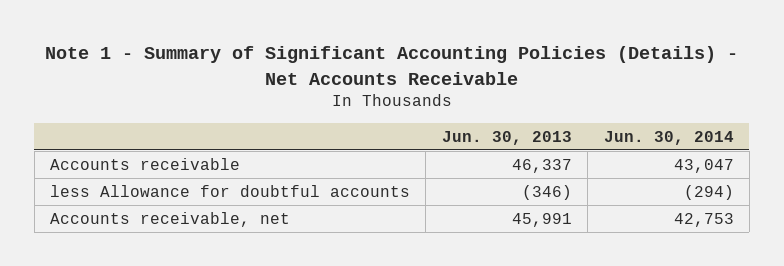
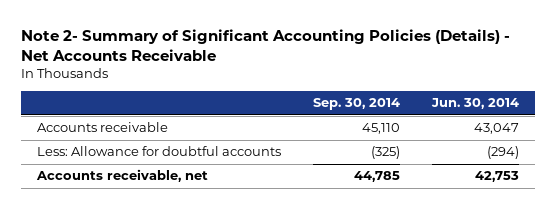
- Note 1 - Summary of Significant Accounting Policies (Details) - Net Accounts Receivable
+ Note 2- Summary of Significant Accounting Policies (Details) - Net Accounts Receivable
- | Jun. 30, 2013 | Jun. 30, 2014
+ | Sep. 30, 2014 | Jun. 30, 2014
- less Allowance for doubtful accounts | (346) | (294)
+ Less: Allowance for doubtful accounts | (325) | (294)

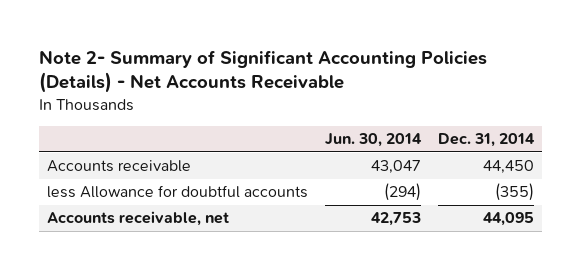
- | Sep. 30, 2014 | Jun. 30, 2014
+ | Jun. 30, 2014 | Dec. 31, 2014
- Less: Allowance for doubtful accounts | (325) | (294)
+ less Allowance for doubtful accounts | (294) | (355)

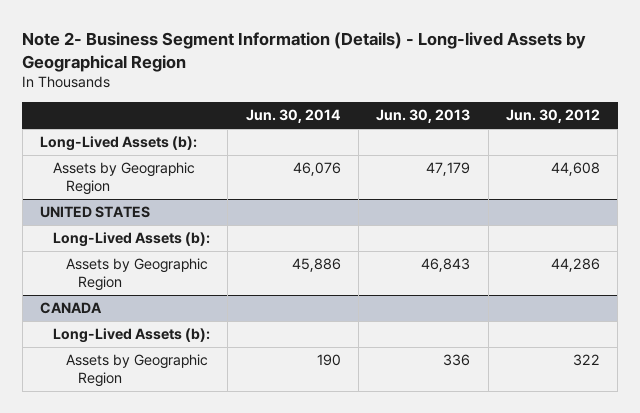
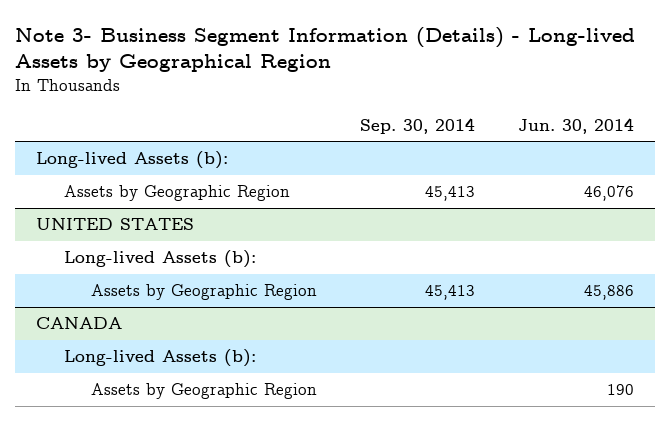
- Note 2- Business Segment Information (Details) - Long-lived Assets by Geographical Region
+ Note 3- Business Segment Information (Details) - Long-lived Assets by Geographical Region
- | Jun. 30, 2014 | Jun. 30, 2013 | Jun. 30, 2012
+ | Sep. 30, 2014 | Jun. 30, 2014
- Long-Lived Assets (b):
+ Long-lived Assets (b):
@ UNITED STATES
- Long-Lived Assets (b):
+ Long-lived Assets (b):
@ CANADA
- Long-Lived Assets (b):
+ Long-lived Assets (b):

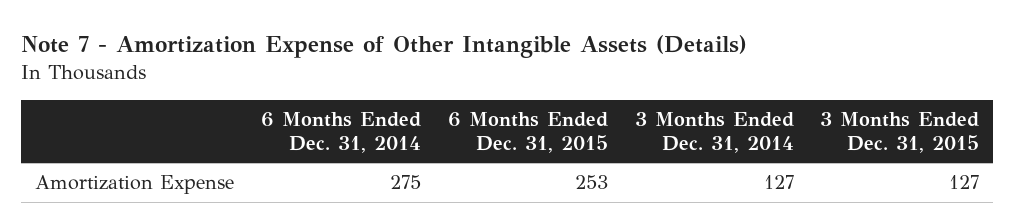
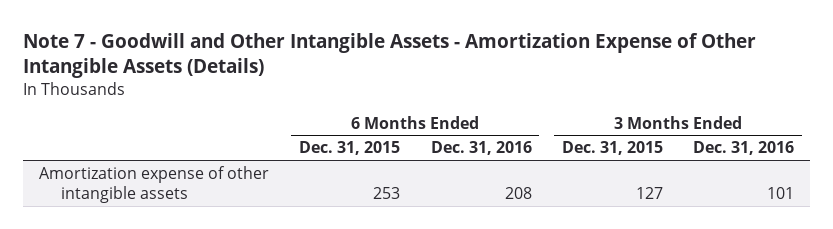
- Note 7 - Amortization Expense of Other Intangible Assets (Details)
+ Note 7 - Goodwill and Other Intangible Assets - Amortization Expense of Other Intangible Assets (Details)
- | 6 Months Ended Dec. 31, 2014 | 6 Months Ended Dec. 31, 2015 | 3 Months Ended Dec. 31, 2014 | 3 Months Ended Dec. 31, 2015
+ | 6 Months Ended Dec. 31, 2015 | 6 Months Ended Dec. 31, 2016 | 3 Months Ended Dec. 31, 2015 | 3 Months Ended Dec. 31, 2016
- Amortization Expense | 275 | 253 | 127 | 127
+ Amortization expense of other intangible assets | 253 | 208 | 127 | 101

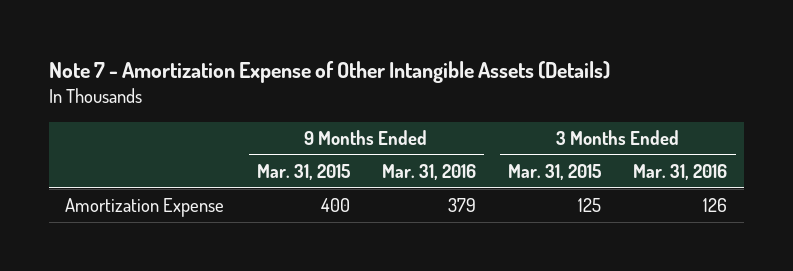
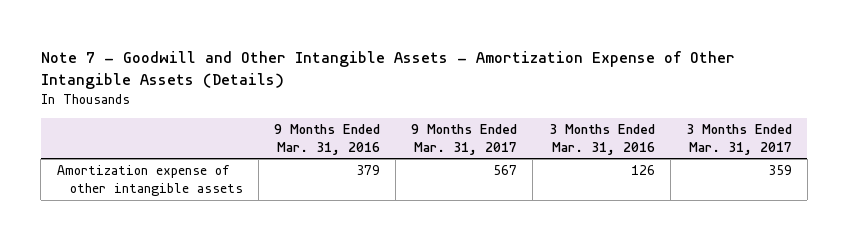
- Note 7 - Amortization Expense of Other Intangible Assets (Details)
+ Note 7 - Goodwill and Other Intangible Assets - Amortization Expense of Other Intangible Assets (Details)
- | 9 Months Ended Mar. 31, 2015 | 9 Months Ended Mar. 31, 2016 | 3 Months Ended Mar. 31, 2015 | 3 Months Ended Mar. 31, 2016
+ | 9 Months Ended Mar. 31, 2016 | 9 Months Ended Mar. 31, 2017 | 3 Months Ended Mar. 31, 2016 | 3 Months Ended Mar. 31, 2017
- Amortization Expense | 400 | 379 | 125 | 126
+ Amortization expense of other intangible assets | 379 | 567 | 126 | 359

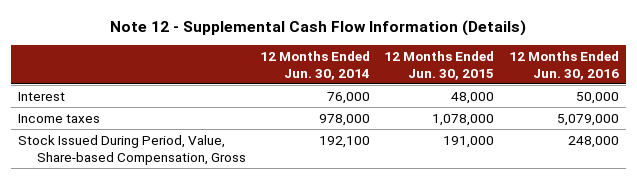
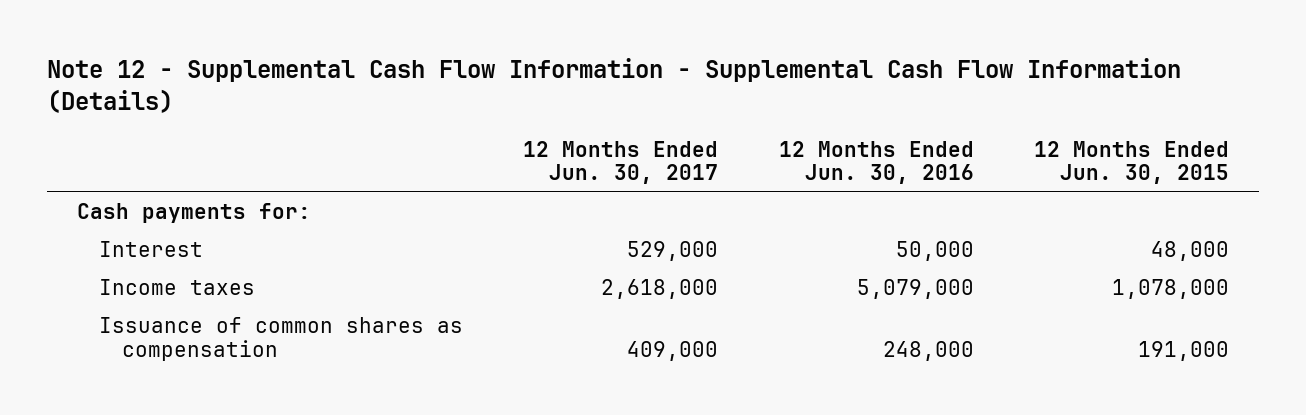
- Note 12 - Supplemental Cash Flow Information (Details)
+ Note 12 - Supplemental Cash Flow Information - Supplemental Cash Flow Information (Details)
- | 12 Months Ended Jun. 30, 2014 | 12 Months Ended Jun. 30, 2015 | 12 Months Ended Jun. 30, 2016
+ | 12 Months Ended Jun. 30, 2017 | 12 Months Ended Jun. 30, 2016 | 12 Months Ended Jun. 30, 2015
+ Cash payments for:
- Stock Issued During Period, Value, Share-based Compensation, Gross | 192,100 | 191,000 | 248,000
+ Issuance of common shares as compensation | 409,000 | 248,000 | 191,000

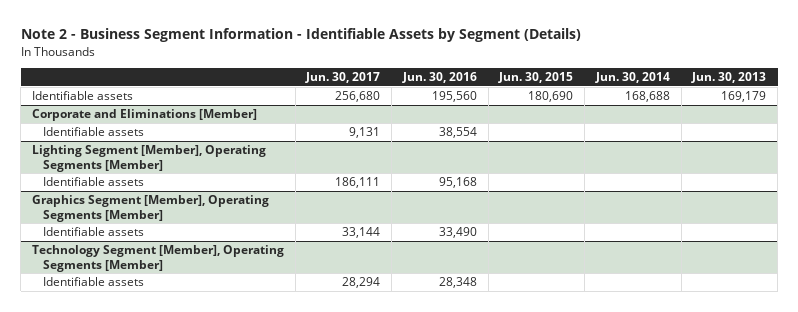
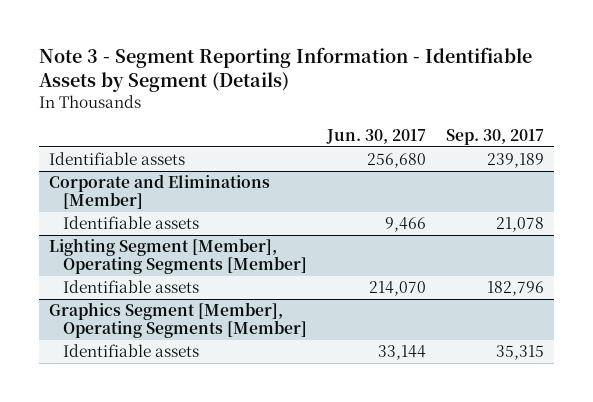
- Note 2 - Business Segment Information - Identifiable Assets by Segment (Details)
+ Note 3 - Segment Reporting Information - Identifiable Assets by Segment (Details)
- | Jun. 30, 2017 | Jun. 30, 2016 | Jun. 30, 2015 | Jun. 30, 2014 | Jun. 30, 2013
+ | Jun. 30, 2017 | Sep. 30, 2017
@ Corporate and Eliminations [Member]
- Identifiable assets | 9,131 | 38,554 | | |
+ Identifiable assets | 9,466 | 21,078
@ Lighting Segment [Member], Operating Segments [Member]
- Identifiable assets | 186,111 | 95,168 | | |
+ Identifiable assets | 214,070 | 182,796
- Technology Segment [Member], Operating Segments [Member]
- Identifiable assets | 28,294 | 28,348 | | |

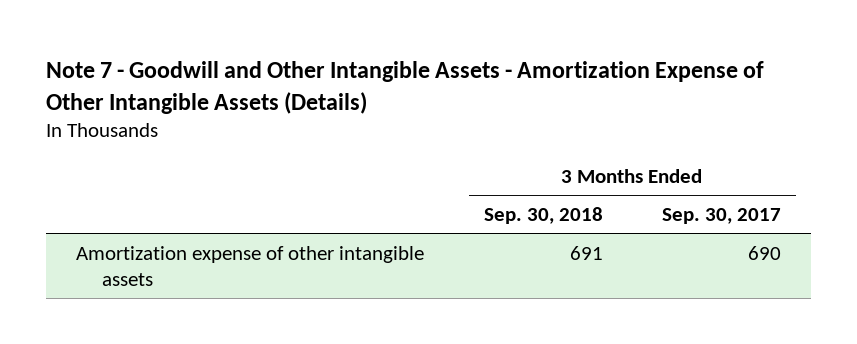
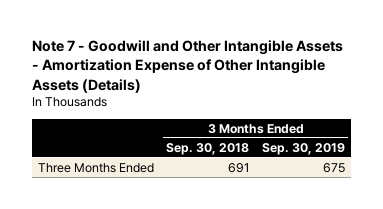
- | 3 Months Ended Sep. 30, 2018 | 3 Months Ended Sep. 30, 2017
+ | 3 Months Ended Sep. 30, 2018 | 3 Months Ended Sep. 30, 2019
- Amortization expense of other intangible assets | 691 | 690
+ Three Months Ended | 691 | 675

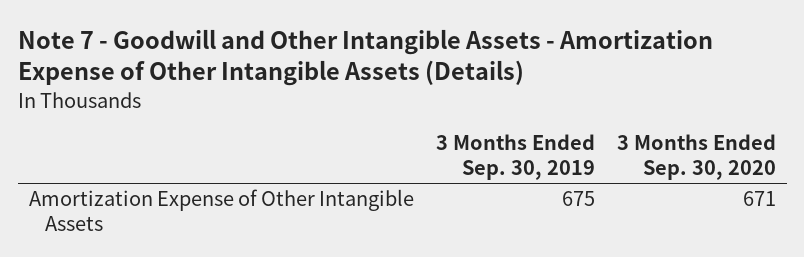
- | 3 Months Ended Sep. 30, 2018 | 3 Months Ended Sep. 30, 2019
+ | 3 Months Ended Sep. 30, 2019 | 3 Months Ended Sep. 30, 2020
- Three Months Ended | 691 | 675
+ Amortization Expense of Other Intangible Assets | 675 | 671

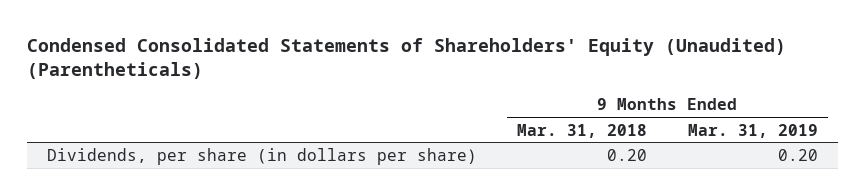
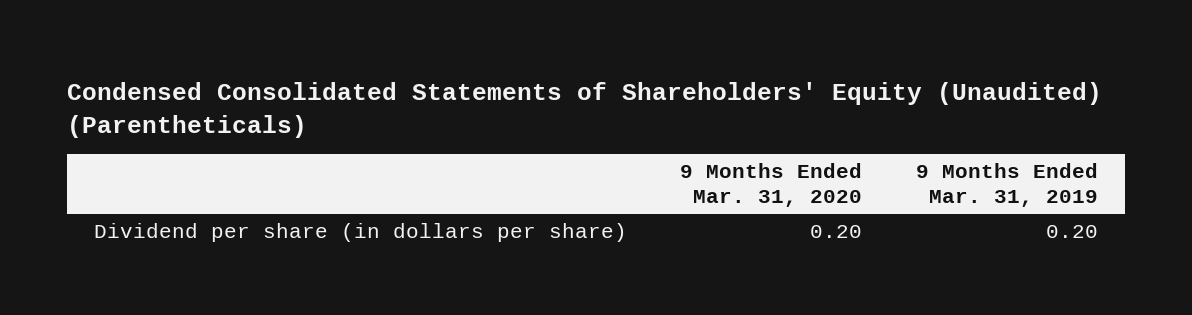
- | 9 Months Ended Mar. 31, 2018 | 9 Months Ended Mar. 31, 2019
+ | 9 Months Ended Mar. 31, 2020 | 9 Months Ended Mar. 31, 2019
- Dividends, per share (in dollars per share) | 0.20 | 0.20
+ Dividend per share (in dollars per share) | 0.20 | 0.20

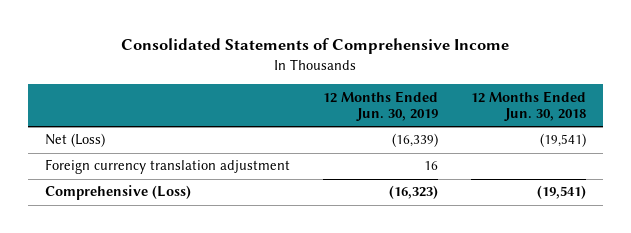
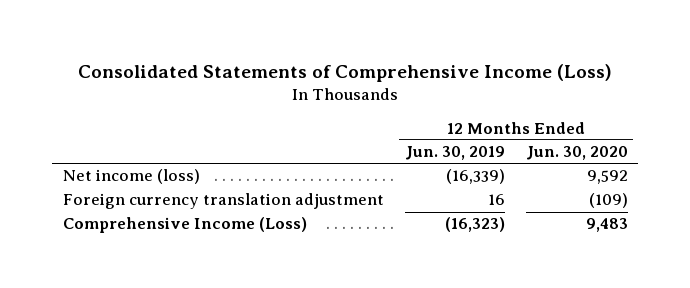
- Consolidated Statements of Comprehensive Income
+ Consolidated Statements of Comprehensive Income (Loss)
- | 12 Months Ended Jun. 30, 2019 | 12 Months Ended Jun. 30, 2018
+ | 12 Months Ended Jun. 30, 2019 | 12 Months Ended Jun. 30, 2020
- Net (Loss) | (16,339) | (19,541)
+ Net income (loss) | (16,339) | 9,592
- Comprehensive (Loss) | (16,323) | (19,541)
+ Comprehensive Income (Loss) | (16,323) | 9,483

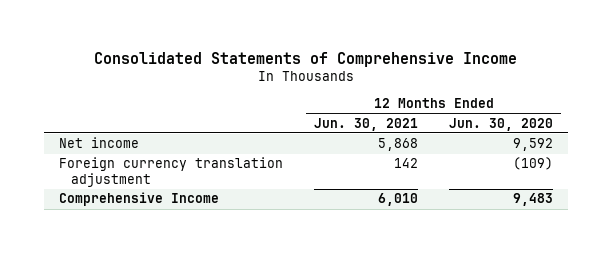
- Consolidated Statements of Comprehensive Income (Loss)
+ Consolidated Statements of Comprehensive Income
- | 12 Months Ended Jun. 30, 2019 | 12 Months Ended Jun. 30, 2020
+ | 12 Months Ended Jun. 30, 2021 | 12 Months Ended Jun. 30, 2020
- Net income (loss) | (16,339) | 9,592
+ Net income | 5,868 | 9,592
- Comprehensive Income (Loss) | (16,323) | 9,483
+ Comprehensive Income | 6,010 | 9,483

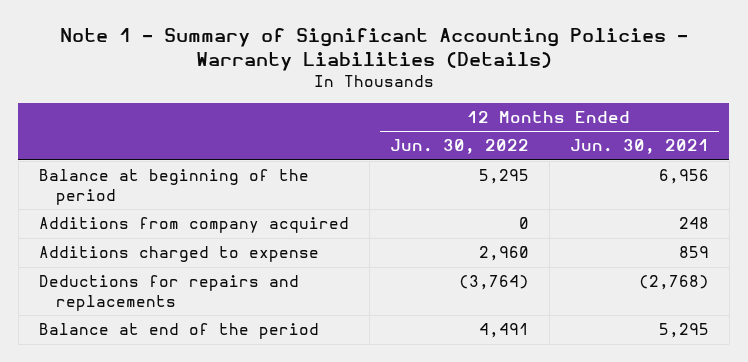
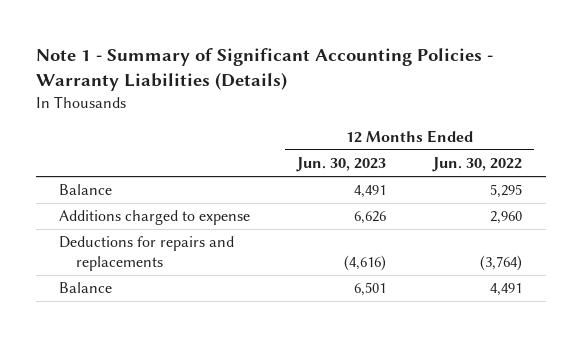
- | 12 Months Ended Jun. 30, 2022 | 12 Months Ended Jun. 30, 2021
+ | 12 Months Ended Jun. 30, 2023 | 12 Months Ended Jun. 30, 2022
- Balance at beginning of the period | 5,295 | 6,956
- Additions from company acquired | 0 | 248
+ Balance | 4,491 | 5,295
- Balance at end of the period | 4,491 | 5,295
+ Balance | 6,501 | 4,491

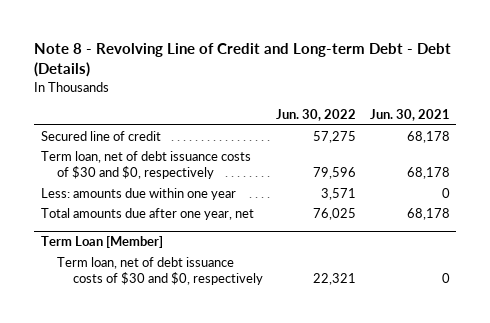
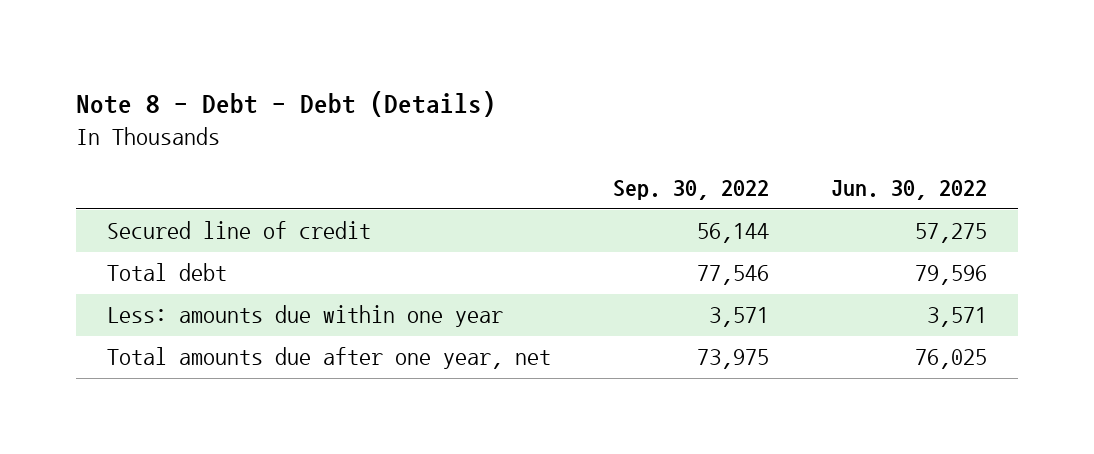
- Note 8 - Revolving Line of Credit and Long-term Debt - Debt (Details)
+ Note 8 - Debt - Debt (Details)
- | Jun. 30, 2022 | Jun. 30, 2021
+ | Sep. 30, 2022 | Jun. 30, 2022
- Term loan, net of debt issuance costs of $30 and $0, respectively | 79,596 | 68,178
+ Total debt | 77,546 | 79,596
- Term Loan [Member]
- Term loan, net of debt issuance costs of $30 and $0, respectively | 22,321 | 0

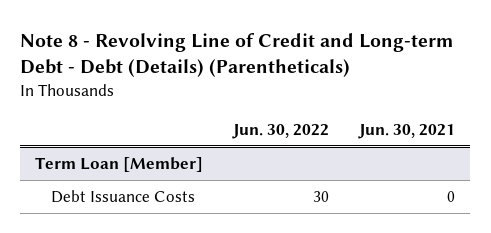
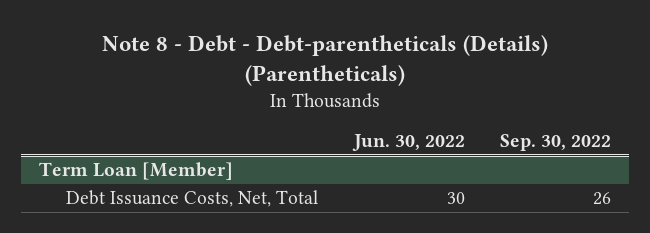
- Note 8 - Revolving Line of Credit and Long-term Debt - Debt (Details) (Parentheticals)
+ Note 8 - Debt - Debt-parentheticals (Details) (Parentheticals)
- | Jun. 30, 2022 | Jun. 30, 2021
+ | Jun. 30, 2022 | Sep. 30, 2022
@ Term Loan [Member]
- Debt Issuance Costs | 30 | 0
+ Debt Issuance Costs, Net, Total | 30 | 26

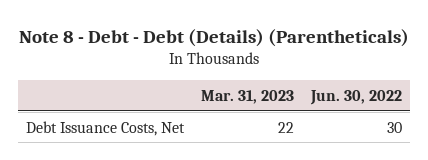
- Note 8 - Debt - Debt-parentheticals (Details) (Parentheticals)
+ Note 8 - Debt - Debt (Details) (Parentheticals)
- | Jun. 30, 2022 | Sep. 30, 2022
+ | Mar. 31, 2023 | Jun. 30, 2022
- Term Loan [Member]
- Debt Issuance Costs, Net, Total | 30 | 26
+ Debt Issuance Costs, Net | 22 | 30

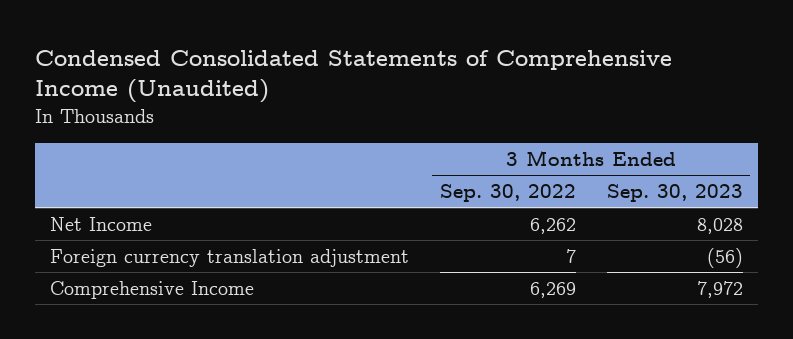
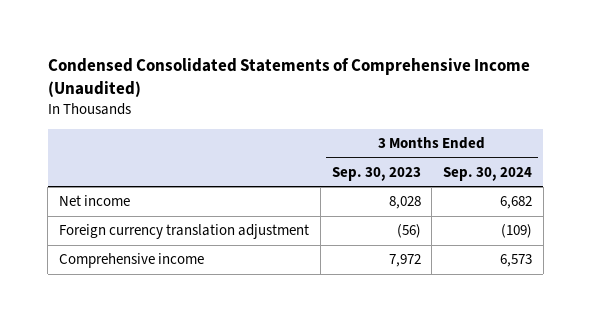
- | 3 Months Ended Sep. 30, 2022 | 3 Months Ended Sep. 30, 2023
+ | 3 Months Ended Sep. 30, 2023 | 3 Months Ended Sep. 30, 2024
- Net Income | 6,262 | 8,028
+ Net income | 8,028 | 6,682
- Comprehensive Income | 6,269 | 7,972
+ Comprehensive income | 7,972 | 6,573

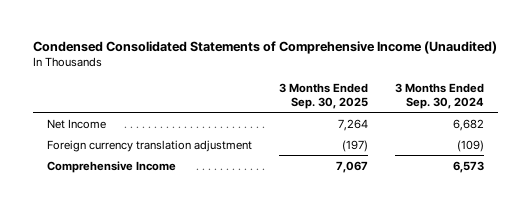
- | 3 Months Ended Sep. 30, 2023 | 3 Months Ended Sep. 30, 2024
+ | 3 Months Ended Sep. 30, 2025 | 3 Months Ended Sep. 30, 2024
- Net income | 8,028 | 6,682
+ Net Income | 7,264 | 6,682
- Comprehensive income | 7,972 | 6,573
+ Comprehensive Income | 7,067 | 6,573

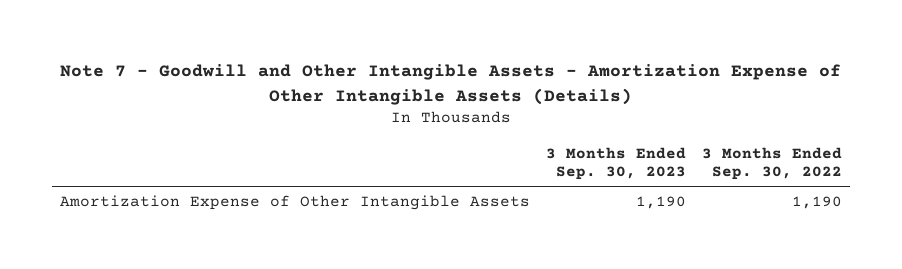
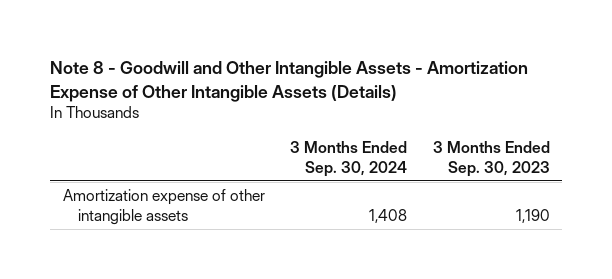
- Note 7 - Goodwill and Other Intangible Assets - Amortization Expense of Other Intangible Assets (Details)
+ Note 8 - Goodwill and Other Intangible Assets - Amortization Expense of Other Intangible Assets (Details)
- | 3 Months Ended Sep. 30, 2023 | 3 Months Ended Sep. 30, 2022
+ | 3 Months Ended Sep. 30, 2024 | 3 Months Ended Sep. 30, 2023
- Amortization Expense of Other Intangible Assets | 1,190 | 1,190
+ Amortization expense of other intangible assets | 1,408 | 1,190

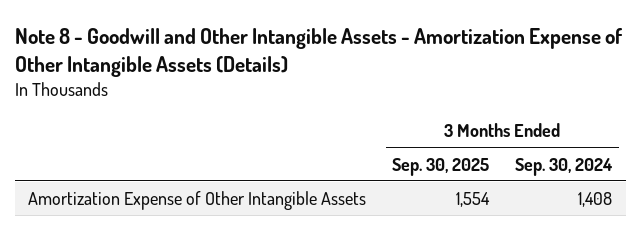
- | 3 Months Ended Sep. 30, 2024 | 3 Months Ended Sep. 30, 2023
+ | 3 Months Ended Sep. 30, 2025 | 3 Months Ended Sep. 30, 2024
- Amortization expense of other intangible assets | 1,408 | 1,190
+ Amortization Expense of Other Intangible Assets | 1,554 | 1,408

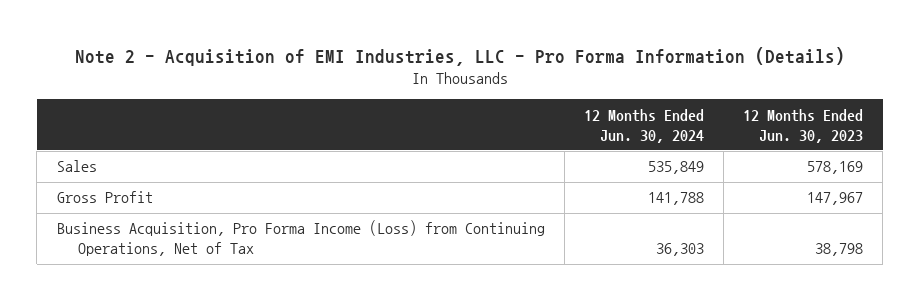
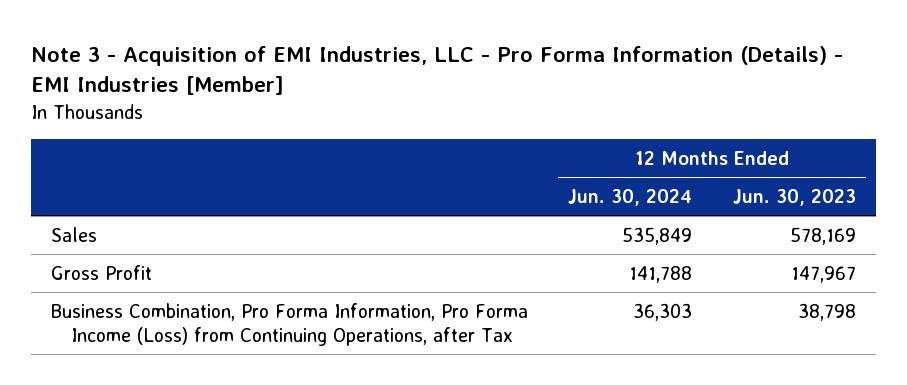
- Note 2 - Acquisition of EMI Industries, LLC - Pro Forma Information (Details)
+ Note 3 - Acquisition of EMI Industries, LLC - Pro Forma Information (Details) - EMI Industries [Member]
- Business Acquisition, Pro Forma Income (Loss) from Continuing Operations, Net of Tax | 36,303 | 38,798
+ Business Combination, Pro Forma Information, Pro Forma Income (Loss) from Continuing Operations, after Tax | 36,303 | 38,798

